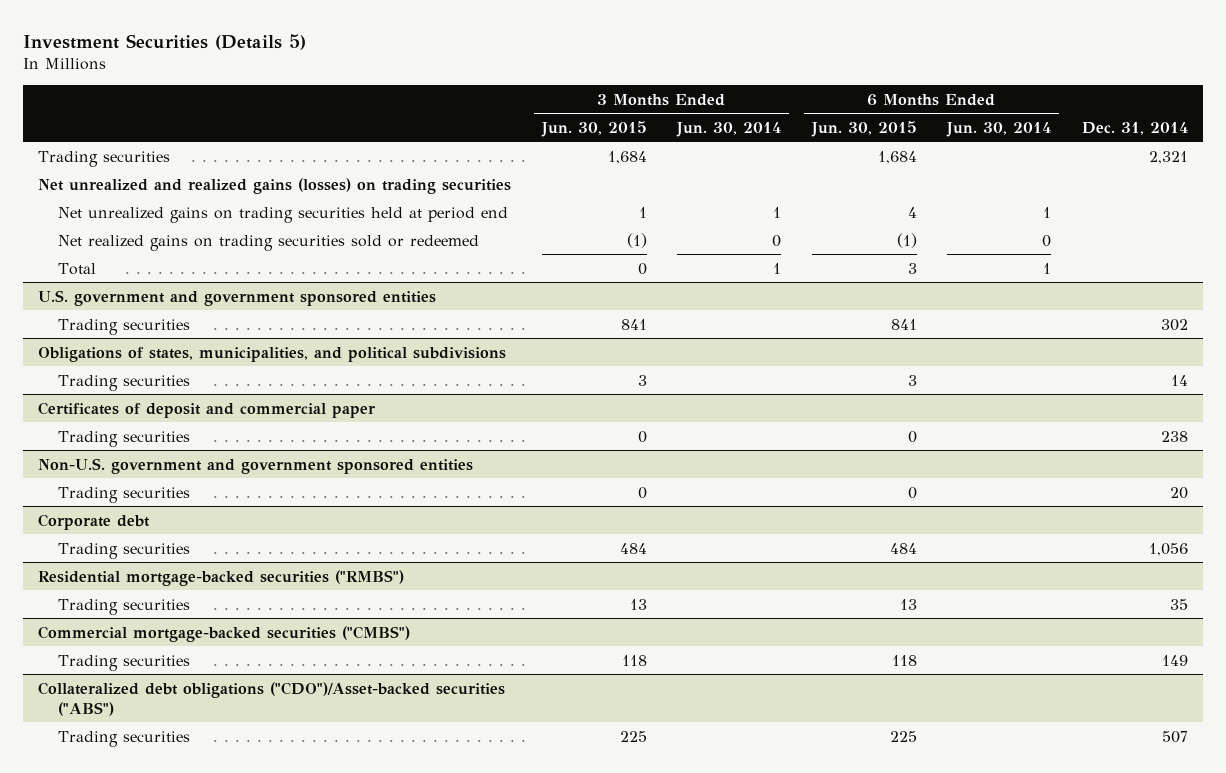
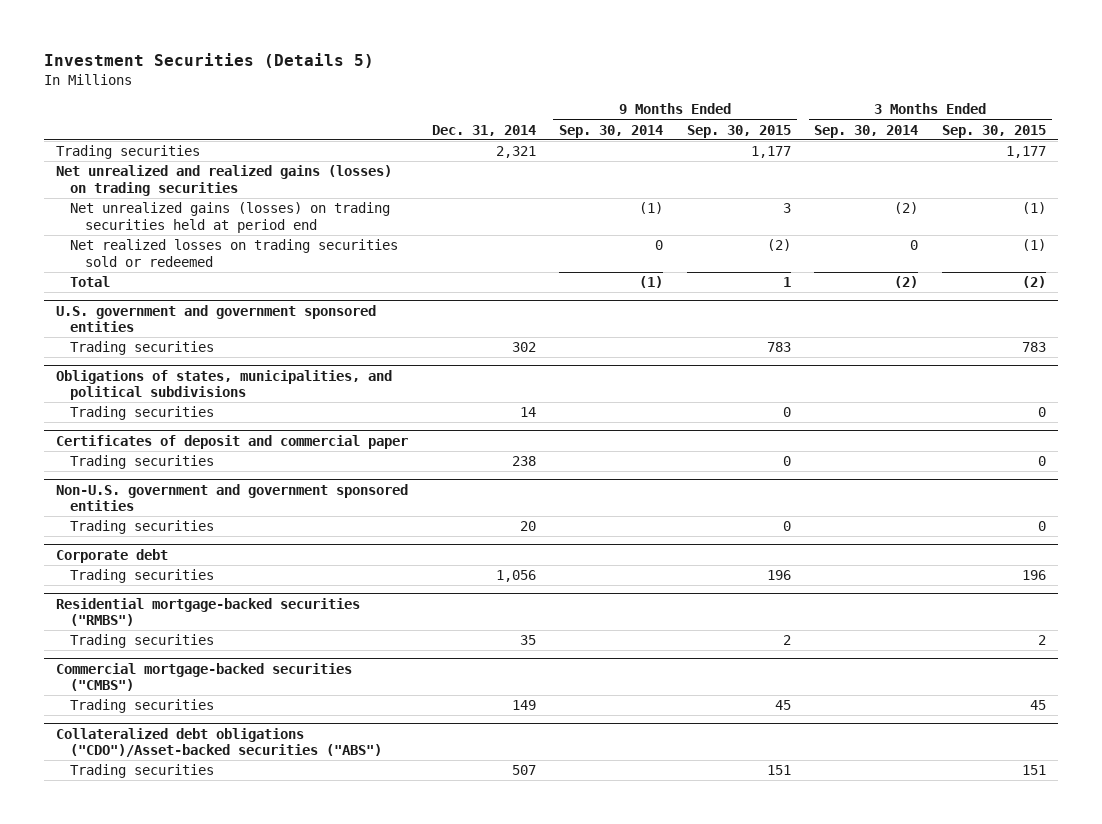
- | 3 Months Ended Jun. 30, 2015 | 3 Months Ended Jun. 30, 2014 | 6 Months Ended Jun. 30, 2015 | 6 Months Ended Jun. 30, 2014 | Dec. 31, 2014
+ | Dec. 31, 2014 | 9 Months Ended Sep. 30, 2014 | 9 Months Ended Sep. 30, 2015 | 3 Months Ended Sep. 30, 2014 | 3 Months Ended Sep. 30, 2015
- Net unrealized gains on trading securities held at period end | 1 | 1 | 4 | 1 |
- Net realized gains on trading securities sold or redeemed | (1) | 0 | (1) | 0 |
+ Net unrealized gains (losses) on trading securities held at period end | | (1) | 3 | (2) | (1)
+ Net realized losses on trading securities sold or redeemed | | 0 | (2) | 0 | (1)

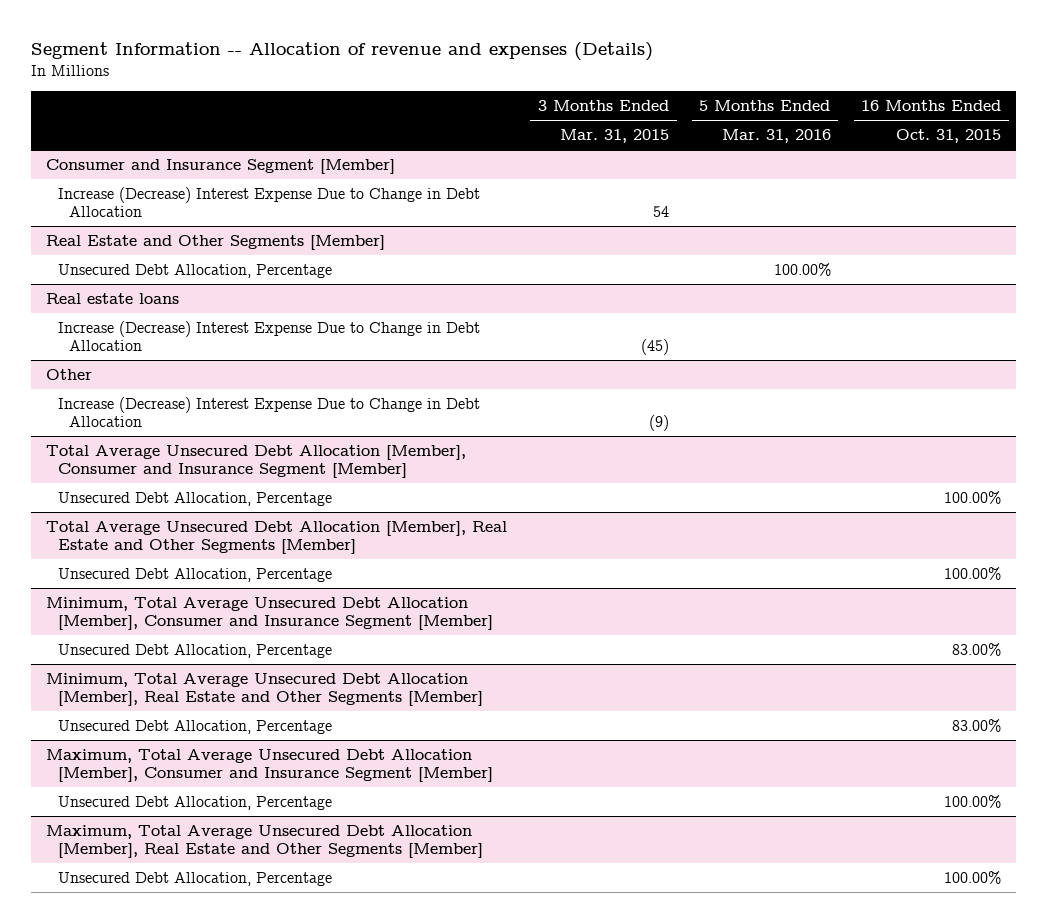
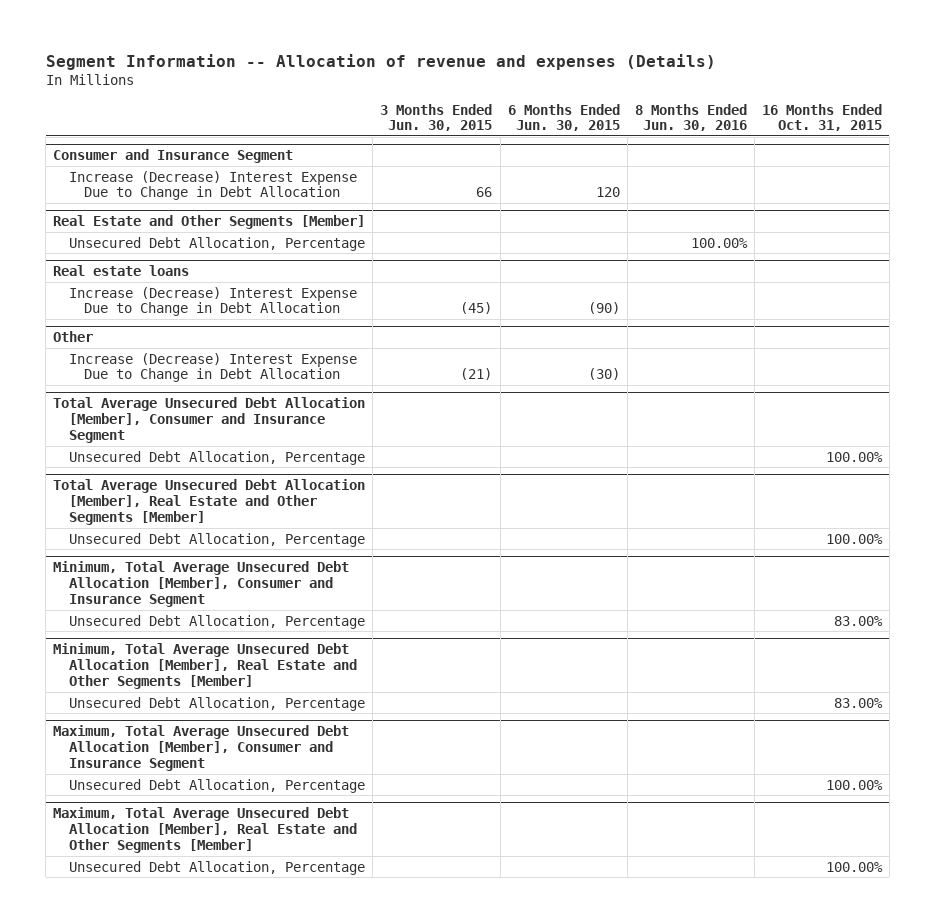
- | 3 Months Ended Mar. 31, 2015 | 5 Months Ended Mar. 31, 2016 | 16 Months Ended Oct. 31, 2015
+ | 3 Months Ended Jun. 30, 2015 | 6 Months Ended Jun. 30, 2015 | 8 Months Ended Jun. 30, 2016 | 16 Months Ended Oct. 31, 2015
- Consumer and Insurance Segment [Member]
+ Consumer and Insurance Segment
- Total Average Unsecured Debt Allocation [Member], Consumer and Insurance Segment [Member]
+ Total Average Unsecured Debt Allocation [Member], Consumer and Insurance Segment
- Minimum, Total Average Unsecured Debt Allocation [Member], Consumer and Insurance Segment [Member]
+ Minimum, Total Average Unsecured Debt Allocation [Member], Consumer and Insurance Segment
- Maximum, Total Average Unsecured Debt Allocation [Member], Consumer and Insurance Segment [Member]
+ Maximum, Total Average Unsecured Debt Allocation [Member], Consumer and Insurance Segment

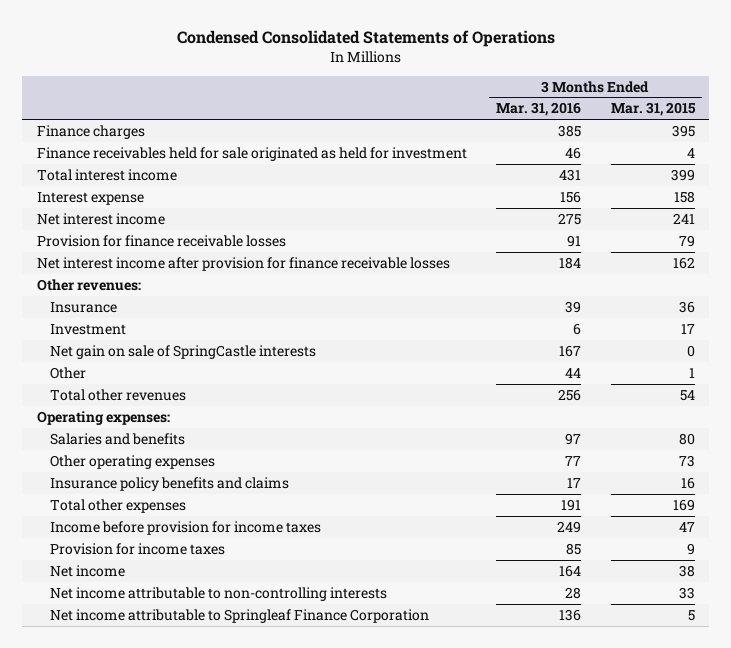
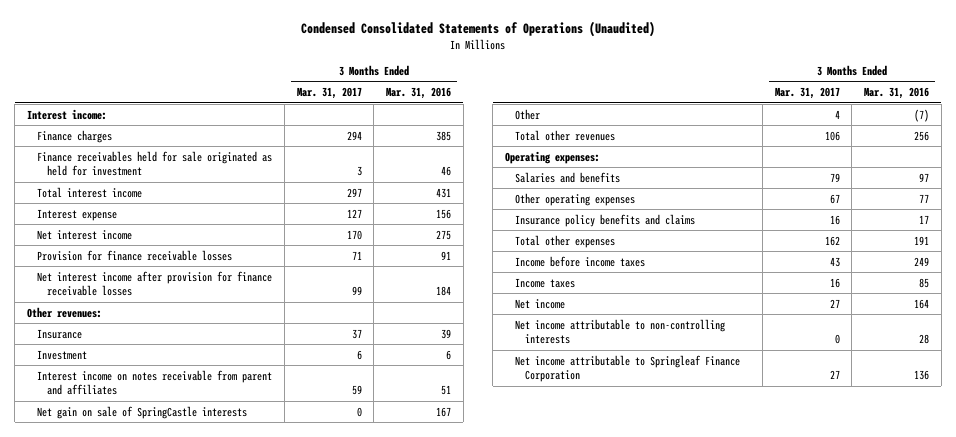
- Condensed Consolidated Statements of Operations
+ Condensed Consolidated Statements of Operations (Unaudited)
- | 3 Months Ended Mar. 31, 2016 | 3 Months Ended Mar. 31, 2015
+ | 3 Months Ended Mar. 31, 2017 | 3 Months Ended Mar. 31, 2016
+ Interest income:
+ Interest income on notes receivable from parent and affiliates | 59 | 51
- Other | 44 | 1
+ Other | 4 | (7)
- Income before provision for income taxes | 249 | 47
- Provision for income taxes | 85 | 9
+ Income before income taxes | 43 | 249
+ Income taxes | 16 | 85

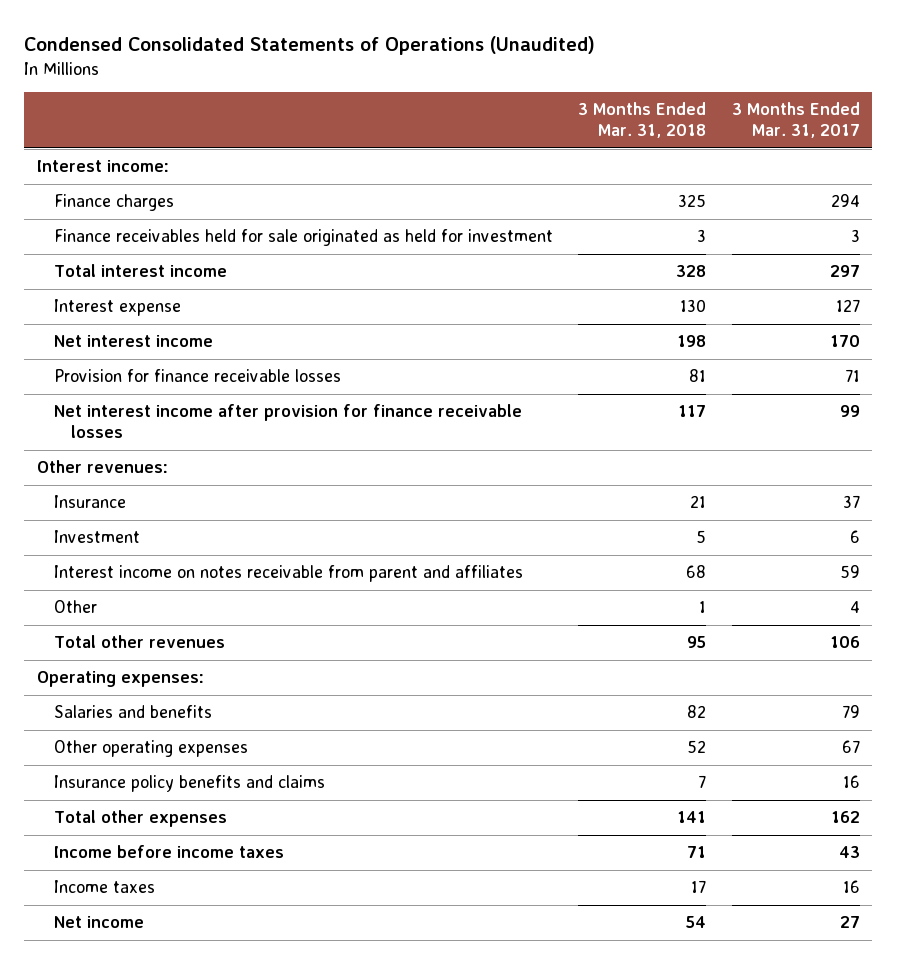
- | 3 Months Ended Mar. 31, 2017 | 3 Months Ended Mar. 31, 2016
+ | 3 Months Ended Mar. 31, 2018 | 3 Months Ended Mar. 31, 2017
- Net gain on sale of SpringCastle interests | 0 | 167
- Net income attributable to non-controlling interests | 0 | 28
- Net income attributable to Springleaf Finance Corporation | 27 | 136

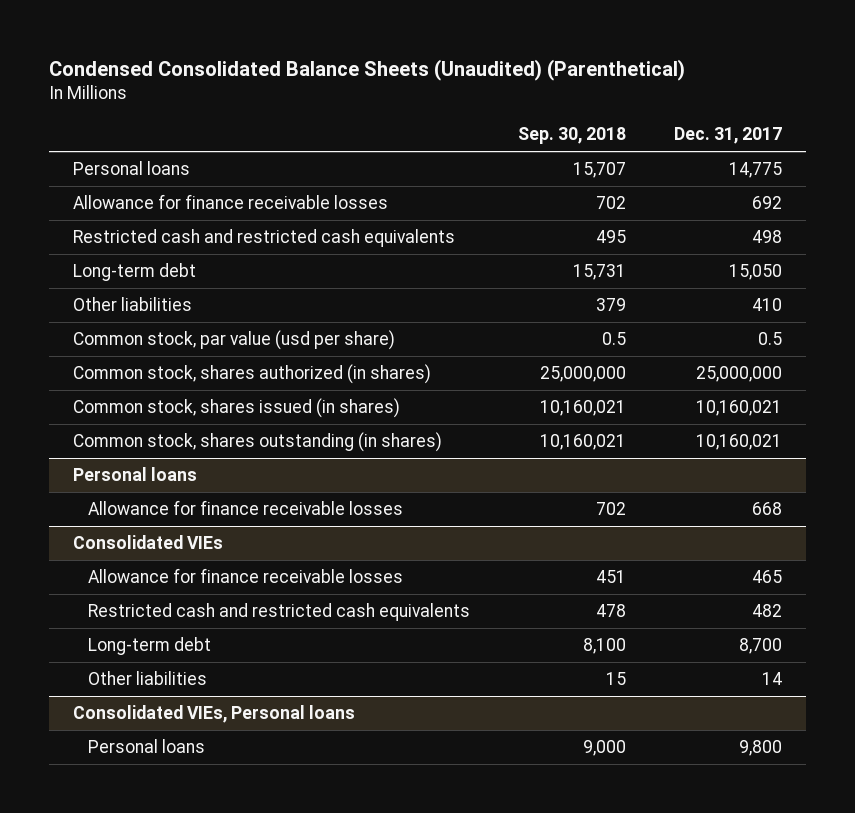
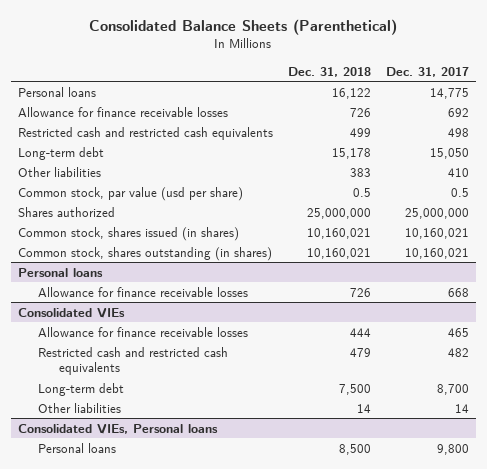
- Condensed Consolidated Balance Sheets (Unaudited) (Parenthetical)
+ Consolidated Balance Sheets (Parenthetical)
- | Sep. 30, 2018 | Dec. 31, 2017
+ | Dec. 31, 2018 | Dec. 31, 2017
- Common stock, shares authorized (in shares) | 25,000,000 | 25,000,000
+ Shares authorized | 25,000,000 | 25,000,000

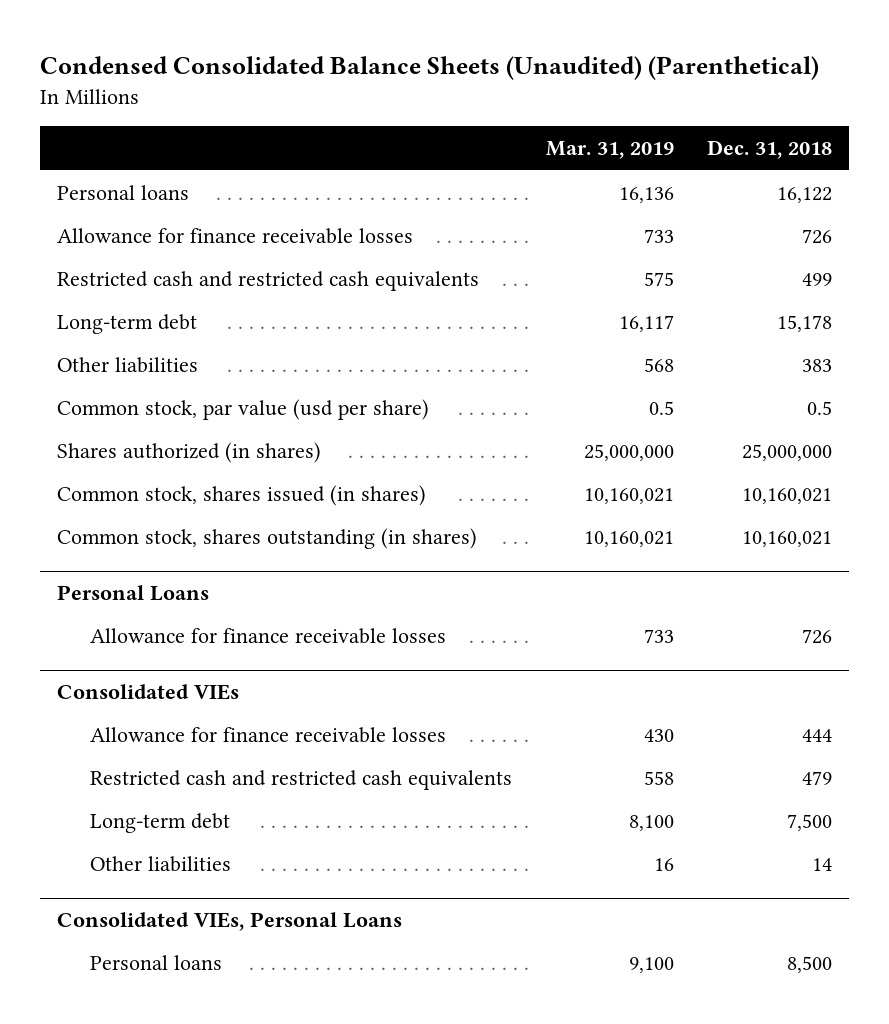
- Consolidated Balance Sheets (Parenthetical)
+ Condensed Consolidated Balance Sheets (Unaudited) (Parenthetical)
- | Dec. 31, 2018 | Dec. 31, 2017
+ | Mar. 31, 2019 | Dec. 31, 2018
- Shares authorized | 25,000,000 | 25,000,000
+ Shares authorized (in shares) | 25,000,000 | 25,000,000
- Personal loans
+ Personal Loans
- Consolidated VIEs, Personal loans
+ Consolidated VIEs, Personal Loans

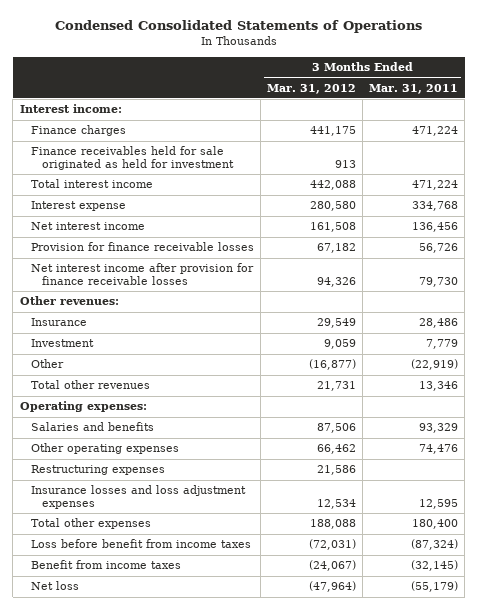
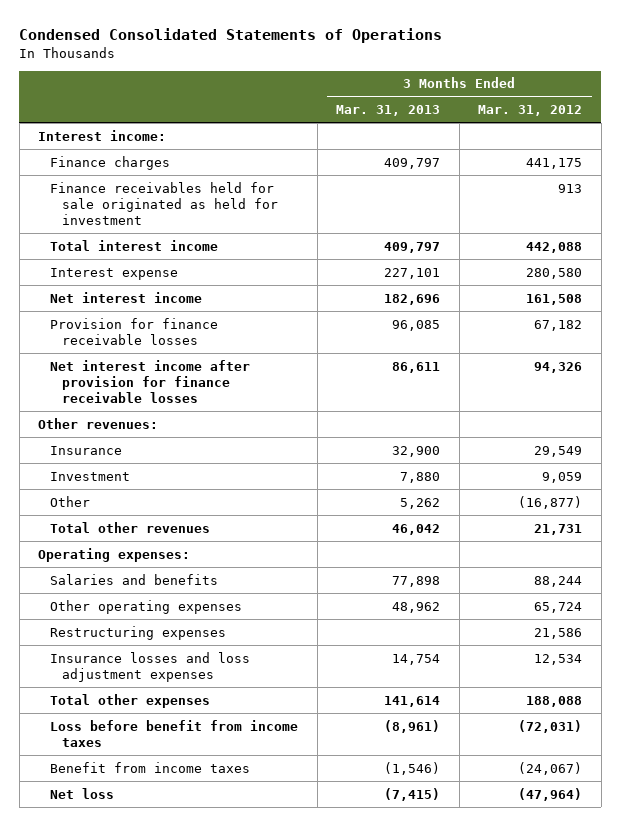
- | 3 Months Ended Mar. 31, 2012 | 3 Months Ended Mar. 31, 2011
+ | 3 Months Ended Mar. 31, 2013 | 3 Months Ended Mar. 31, 2012
- Salaries and benefits | 87,506 | 93,329
- Other operating expenses | 66,462 | 74,476
+ Salaries and benefits | 77,898 | 88,244
+ Other operating expenses | 48,962 | 65,724

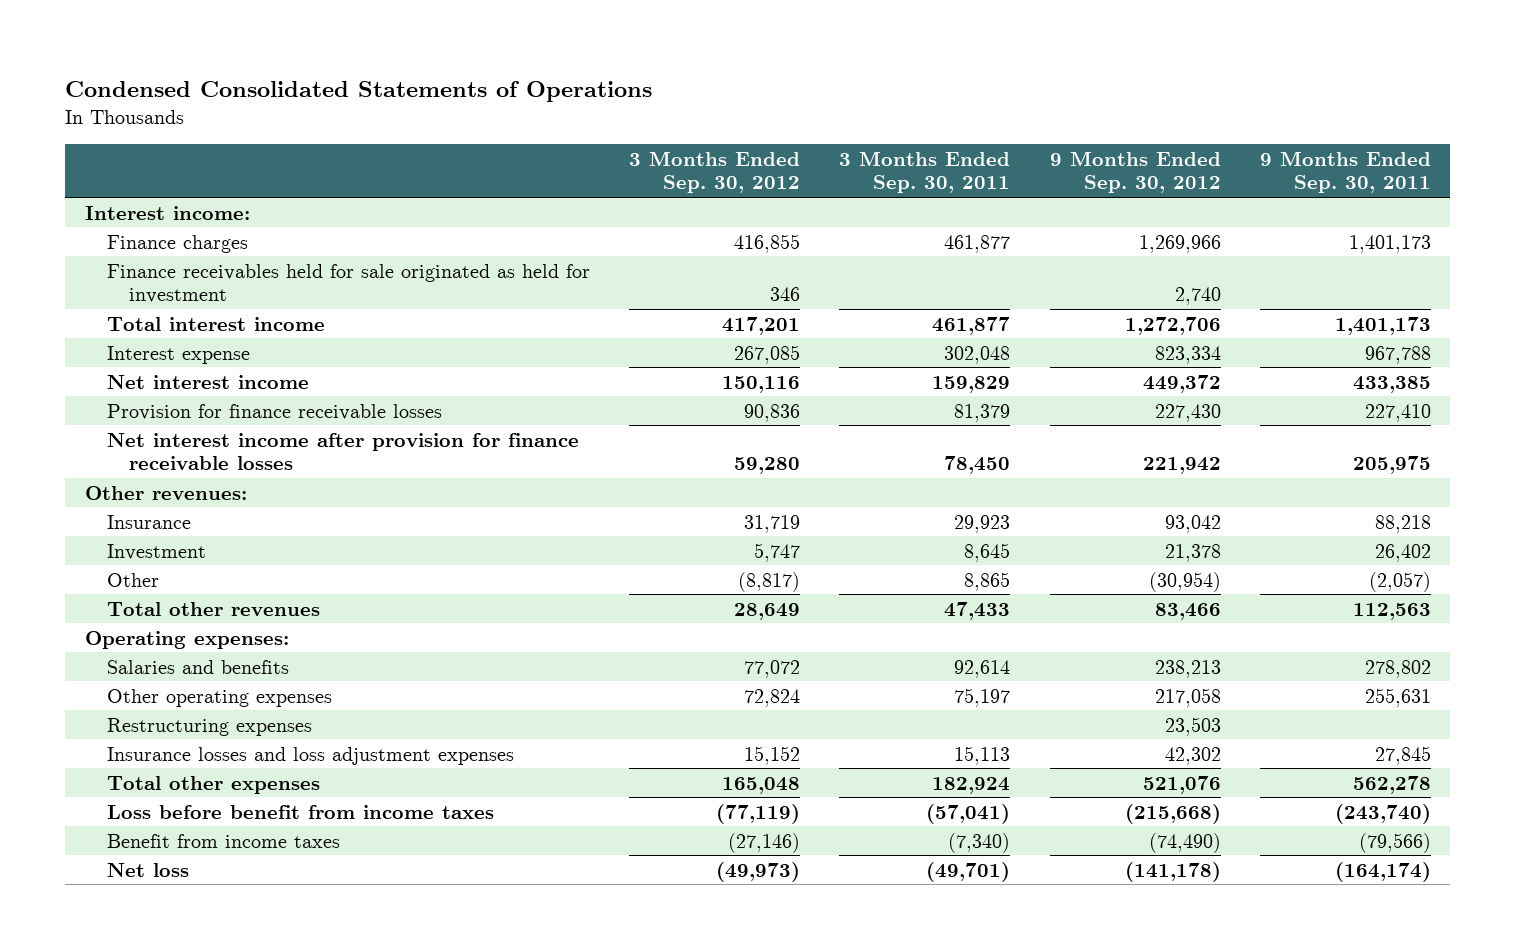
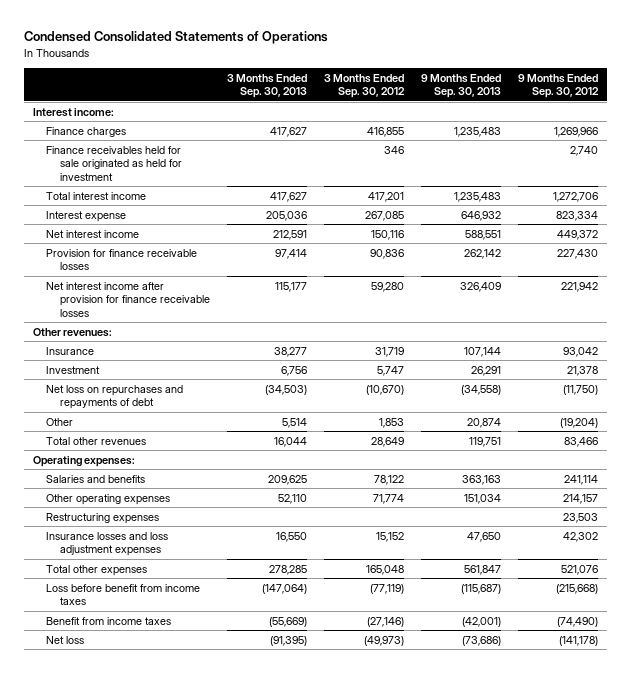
- | 3 Months Ended Sep. 30, 2012 | 3 Months Ended Sep. 30, 2011 | 9 Months Ended Sep. 30, 2012 | 9 Months Ended Sep. 30, 2011
+ | 3 Months Ended Sep. 30, 2013 | 3 Months Ended Sep. 30, 2012 | 9 Months Ended Sep. 30, 2013 | 9 Months Ended Sep. 30, 2012
- Other | (8,817) | 8,865 | (30,954) | (2,057)
+ Net loss on repurchases and repayments of debt | (34,503) | (10,670) | (34,558) | (11,750)
+ Other | 5,514 | 1,853 | 20,874 | (19,204)
- Salaries and benefits | 77,072 | 92,614 | 238,213 | 278,802
- Other operating expenses | 72,824 | 75,197 | 217,058 | 255,631
+ Salaries and benefits | 209,625 | 78,122 | 363,163 | 241,114
+ Other operating expenses | 52,110 | 71,774 | 151,034 | 214,157

